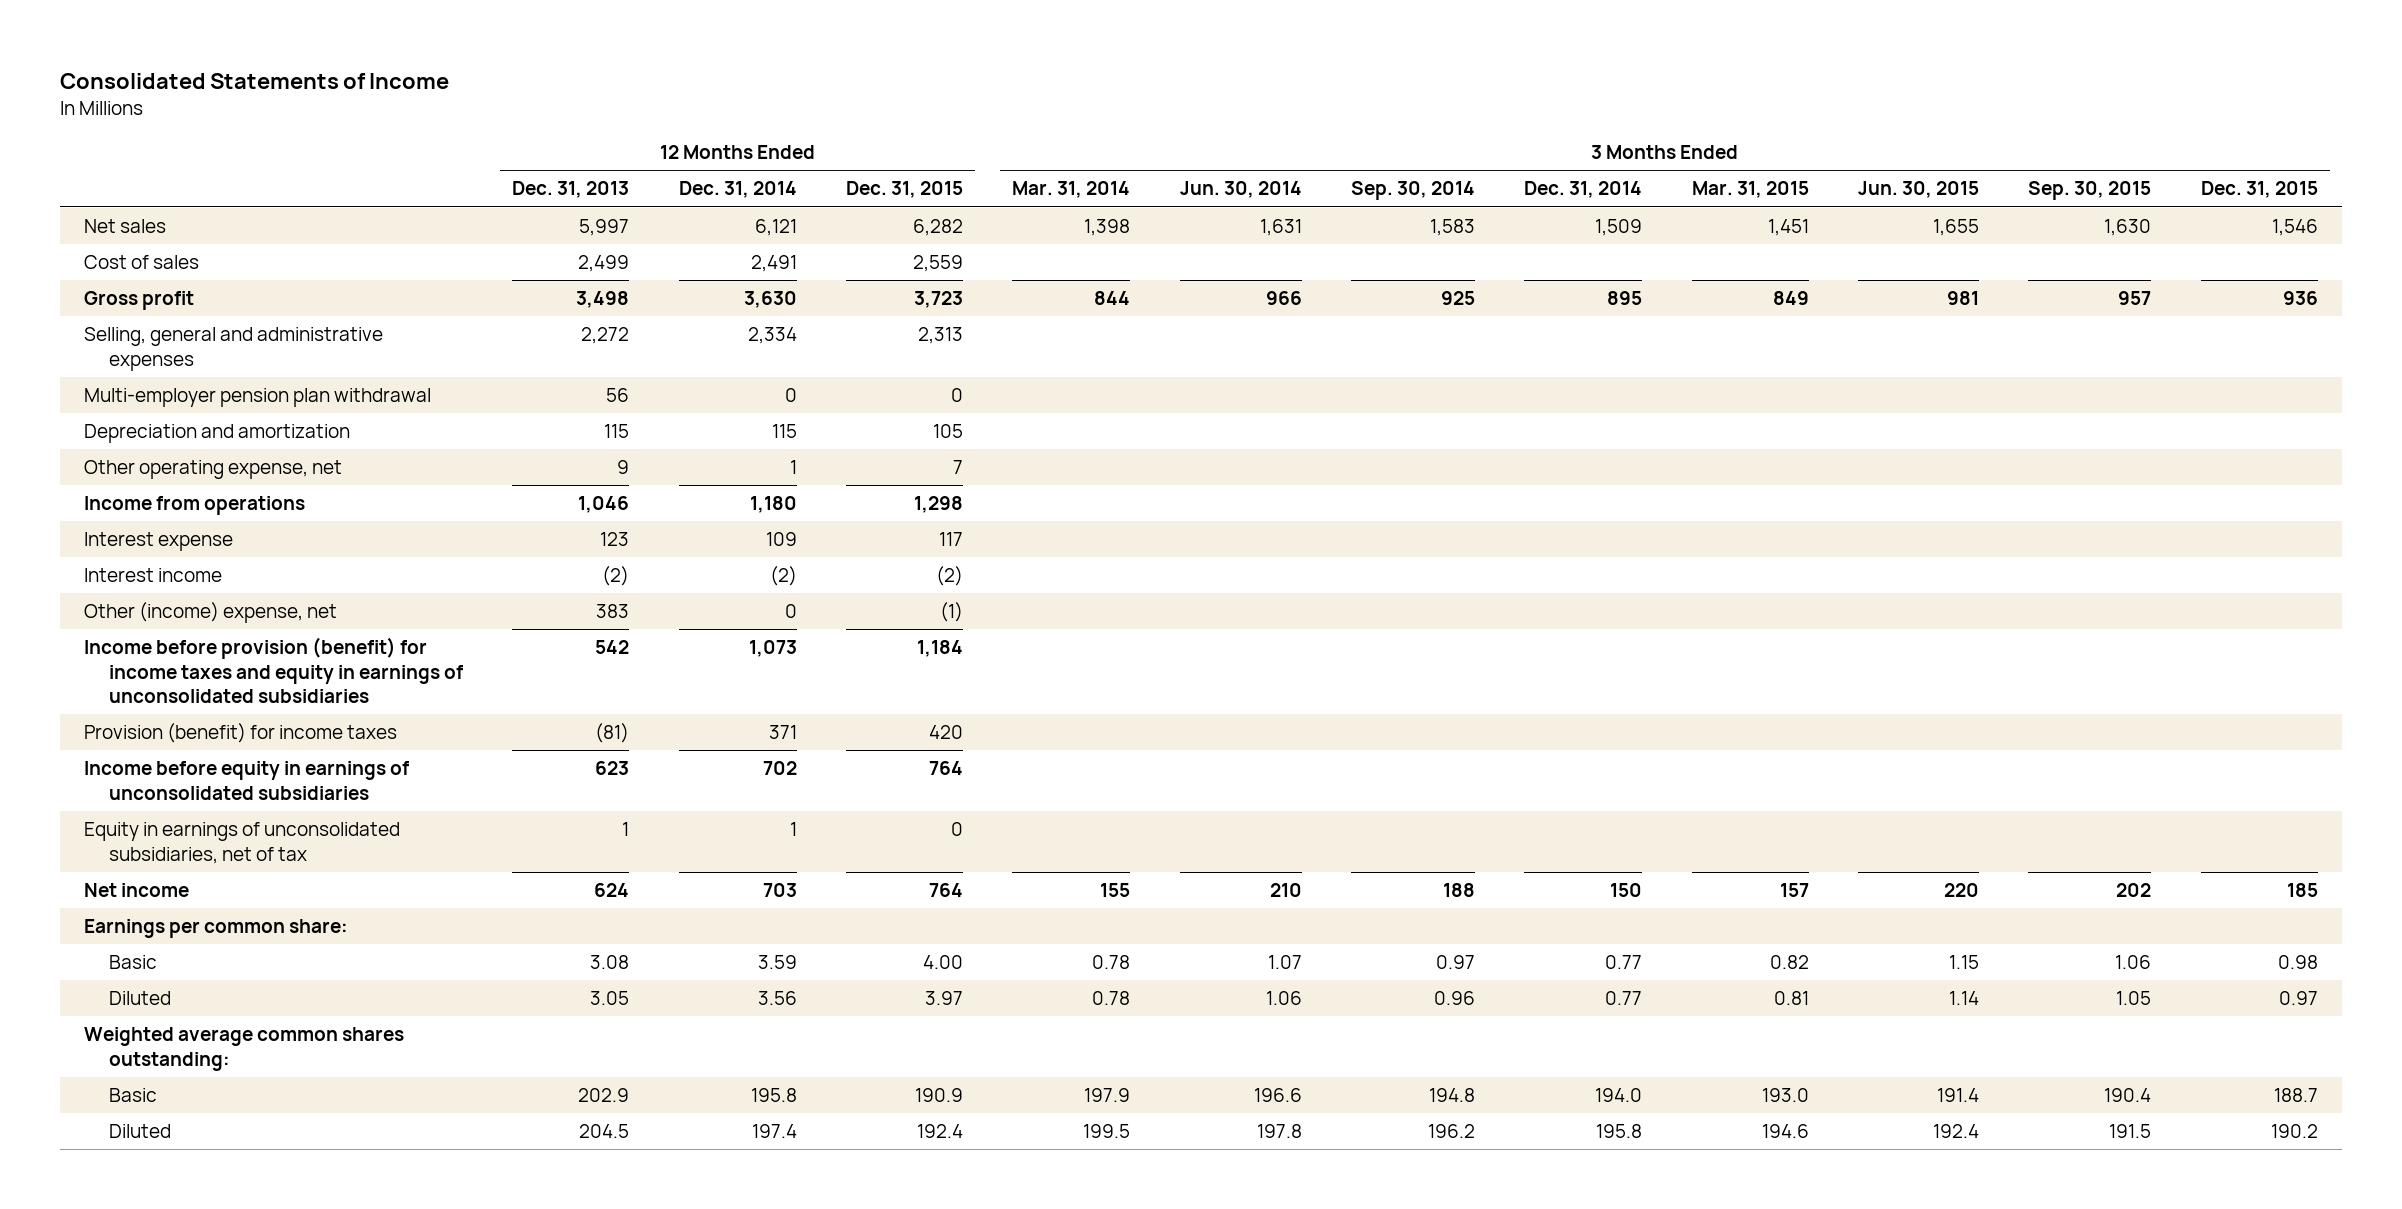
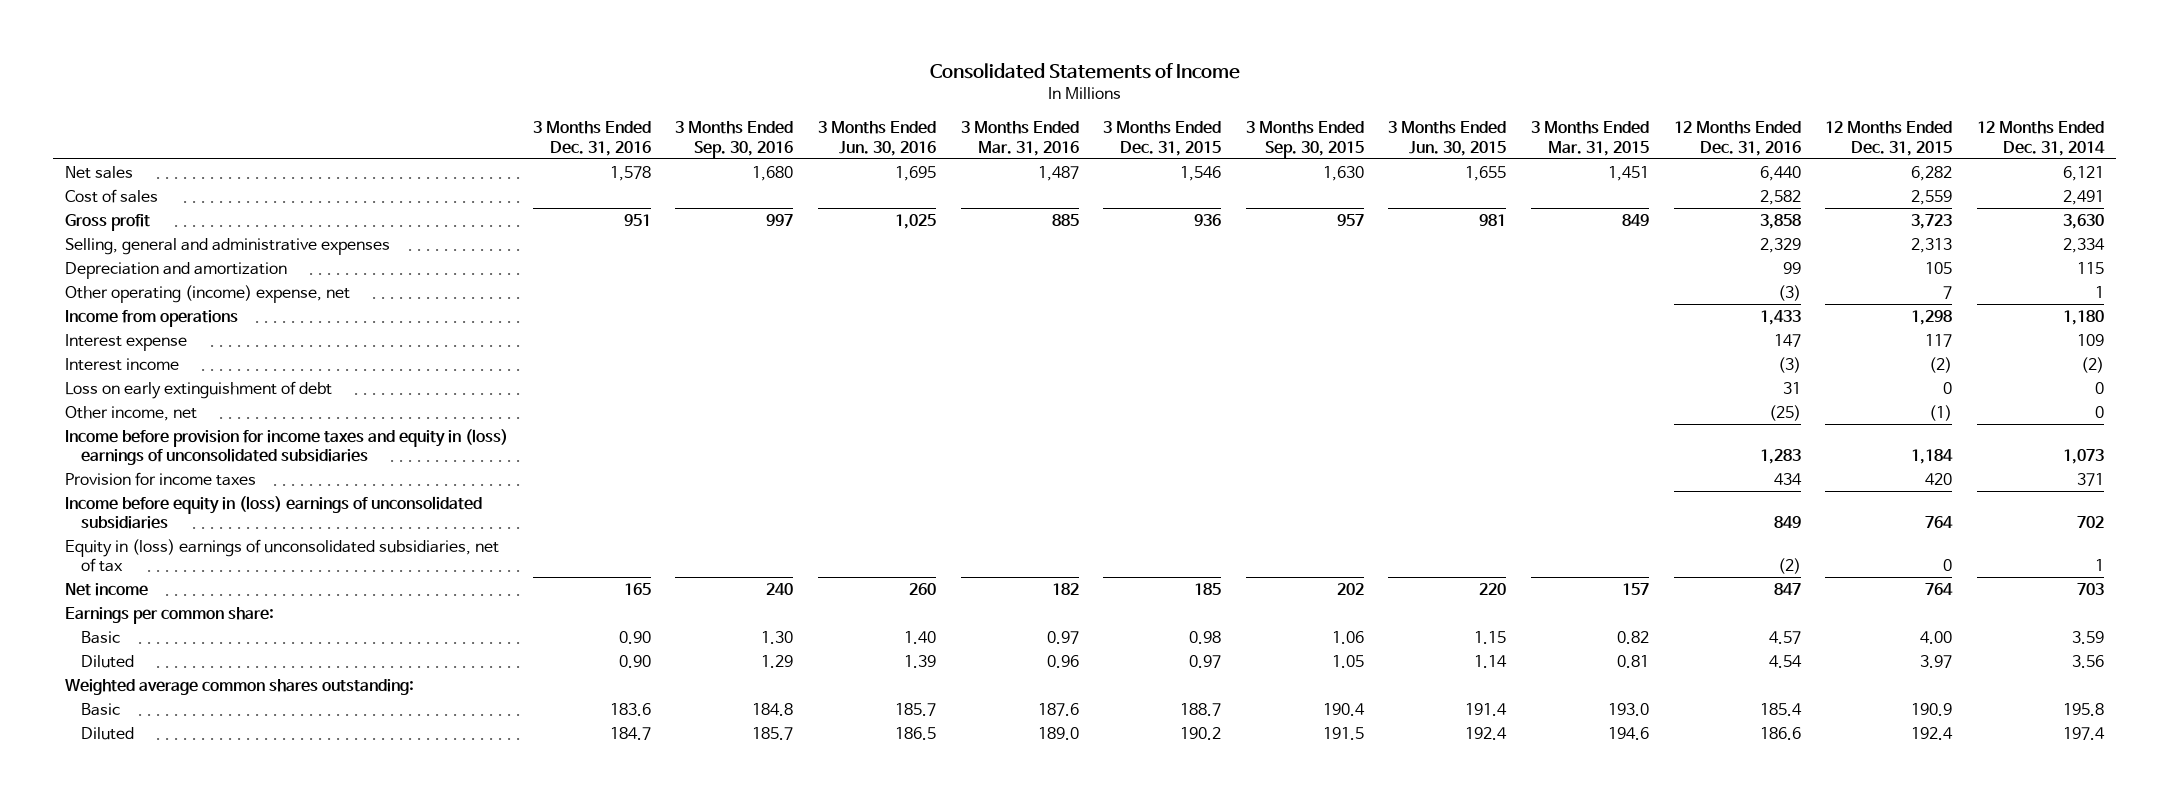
- | 12 Months Ended Dec. 31, 2013 | 12 Months Ended Dec. 31, 2014 | 12 Months Ended Dec. 31, 2015 | 3 Months Ended Mar. 31, 2014 | 3 Months Ended Jun. 30, 2014 | 3 Months Ended Sep. 30, 2014 | 3 Months Ended Dec. 31, 2014 | 3 Months Ended Mar. 31, 2015 | 3 Months Ended Jun. 30, 2015 | 3 Months Ended Sep. 30, 2015 | 3 Months Ended Dec. 31, 2015
+ | 3 Months Ended Dec. 31, 2016 | 3 Months Ended Sep. 30, 2016 | 3 Months Ended Jun. 30, 2016 | 3 Months Ended Mar. 31, 2016 | 3 Months Ended Dec. 31, 2015 | 3 Months Ended Sep. 30, 2015 | 3 Months Ended Jun. 30, 2015 | 3 Months Ended Mar. 31, 2015 | 12 Months Ended Dec. 31, 2016 | 12 Months Ended Dec. 31, 2015 | 12 Months Ended Dec. 31, 2014
- Multi-employer pension plan withdrawal | 56 | 0 | 0 | | | | | | | |
- Other operating expense, net | 9 | 1 | 7 | | | | | | | |
+ Other operating (income) expense, net | | | | | | | | | (3) | 7 | 1
- Other (income) expense, net | 383 | 0 | (1) | | | | | | | |
- Income before provision (benefit) for income taxes and equity in earnings of unconsolidated subsidiaries | 542 | 1,073 | 1,184 | | | | | | | |
- Provision (benefit) for income taxes | (81) | 371 | 420 | | | | | | | |
- Income before equity in earnings of unconsolidated subsidiaries | 623 | 702 | 764 | | | | | | | |
- Equity in earnings of unconsolidated subsidiaries, net of tax | 1 | 1 | 0 | | | | | | | |
+ Loss on early extinguishment of debt | | | | | | | | | 31 | 0 | 0
+ Other income, net | | | | | | | | | (25) | (1) | 0
+ Income before provision for income taxes and equity in (loss) earnings of unconsolidated subsidiaries | | | | | | | | | 1,283 | 1,184 | 1,073
+ Provision for income taxes | | | | | | | | | 434 | 420 | 371
+ Income before equity in (loss) earnings of unconsolidated subsidiaries | | | | | | | | | 849 | 764 | 702
+ Equity in (loss) earnings of unconsolidated subsidiaries, net of tax | | | | | | | | | (2) | 0 | 1

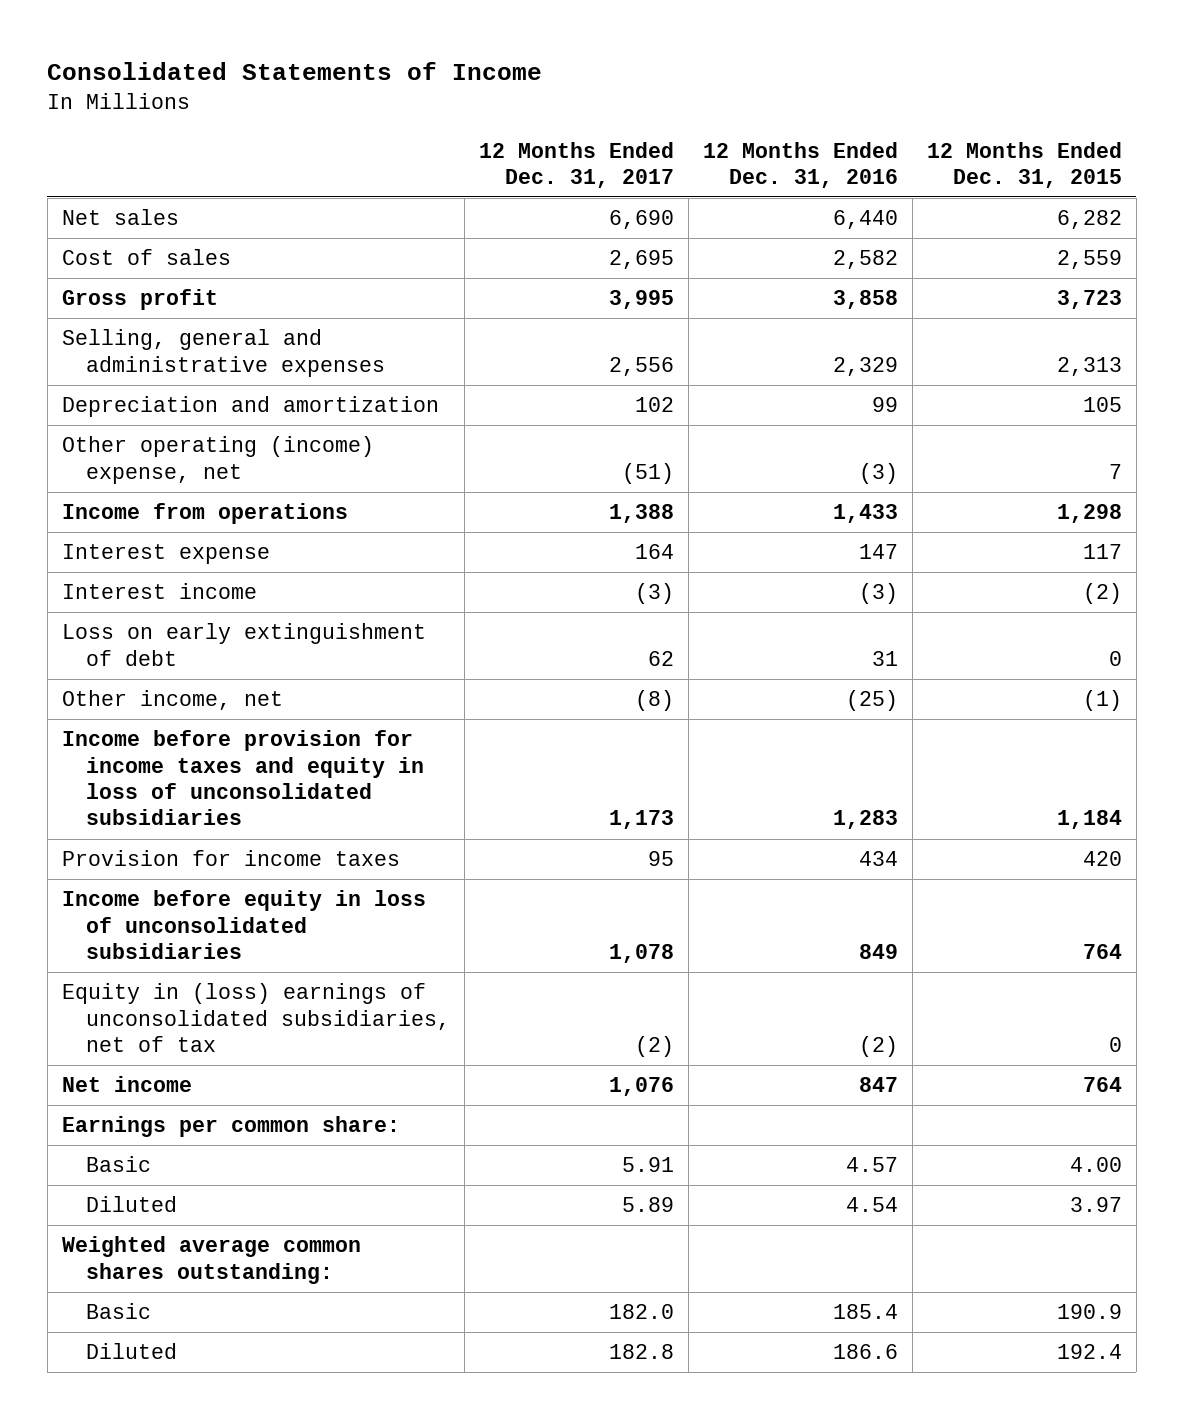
- | 3 Months Ended Dec. 31, 2016 | 3 Months Ended Sep. 30, 2016 | 3 Months Ended Jun. 30, 2016 | 3 Months Ended Mar. 31, 2016 | 3 Months Ended Dec. 31, 2015 | 3 Months Ended Sep. 30, 2015 | 3 Months Ended Jun. 30, 2015 | 3 Months Ended Mar. 31, 2015 | 12 Months Ended Dec. 31, 2016 | 12 Months Ended Dec. 31, 2015 | 12 Months Ended Dec. 31, 2014
+ | 12 Months Ended Dec. 31, 2017 | 12 Months Ended Dec. 31, 2016 | 12 Months Ended Dec. 31, 2015
- Income before provision for income taxes and equity in (loss) earnings of unconsolidated subsidiaries | | | | | | | | | 1,283 | 1,184 | 1,073
+ Income before provision for income taxes and equity in loss of unconsolidated subsidiaries | 1,173 | 1,283 | 1,184
- Income before equity in (loss) earnings of unconsolidated subsidiaries | | | | | | | | | 849 | 764 | 702
+ Income before equity in loss of unconsolidated subsidiaries | 1,078 | 849 | 764

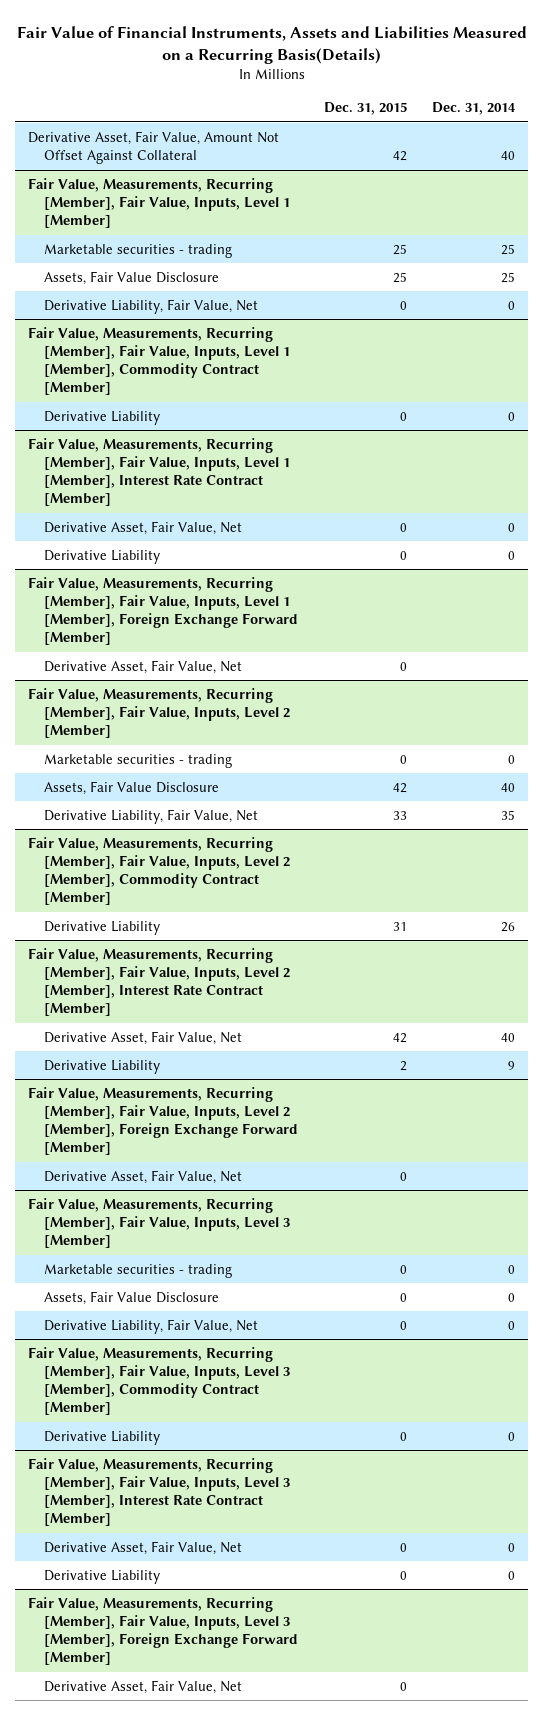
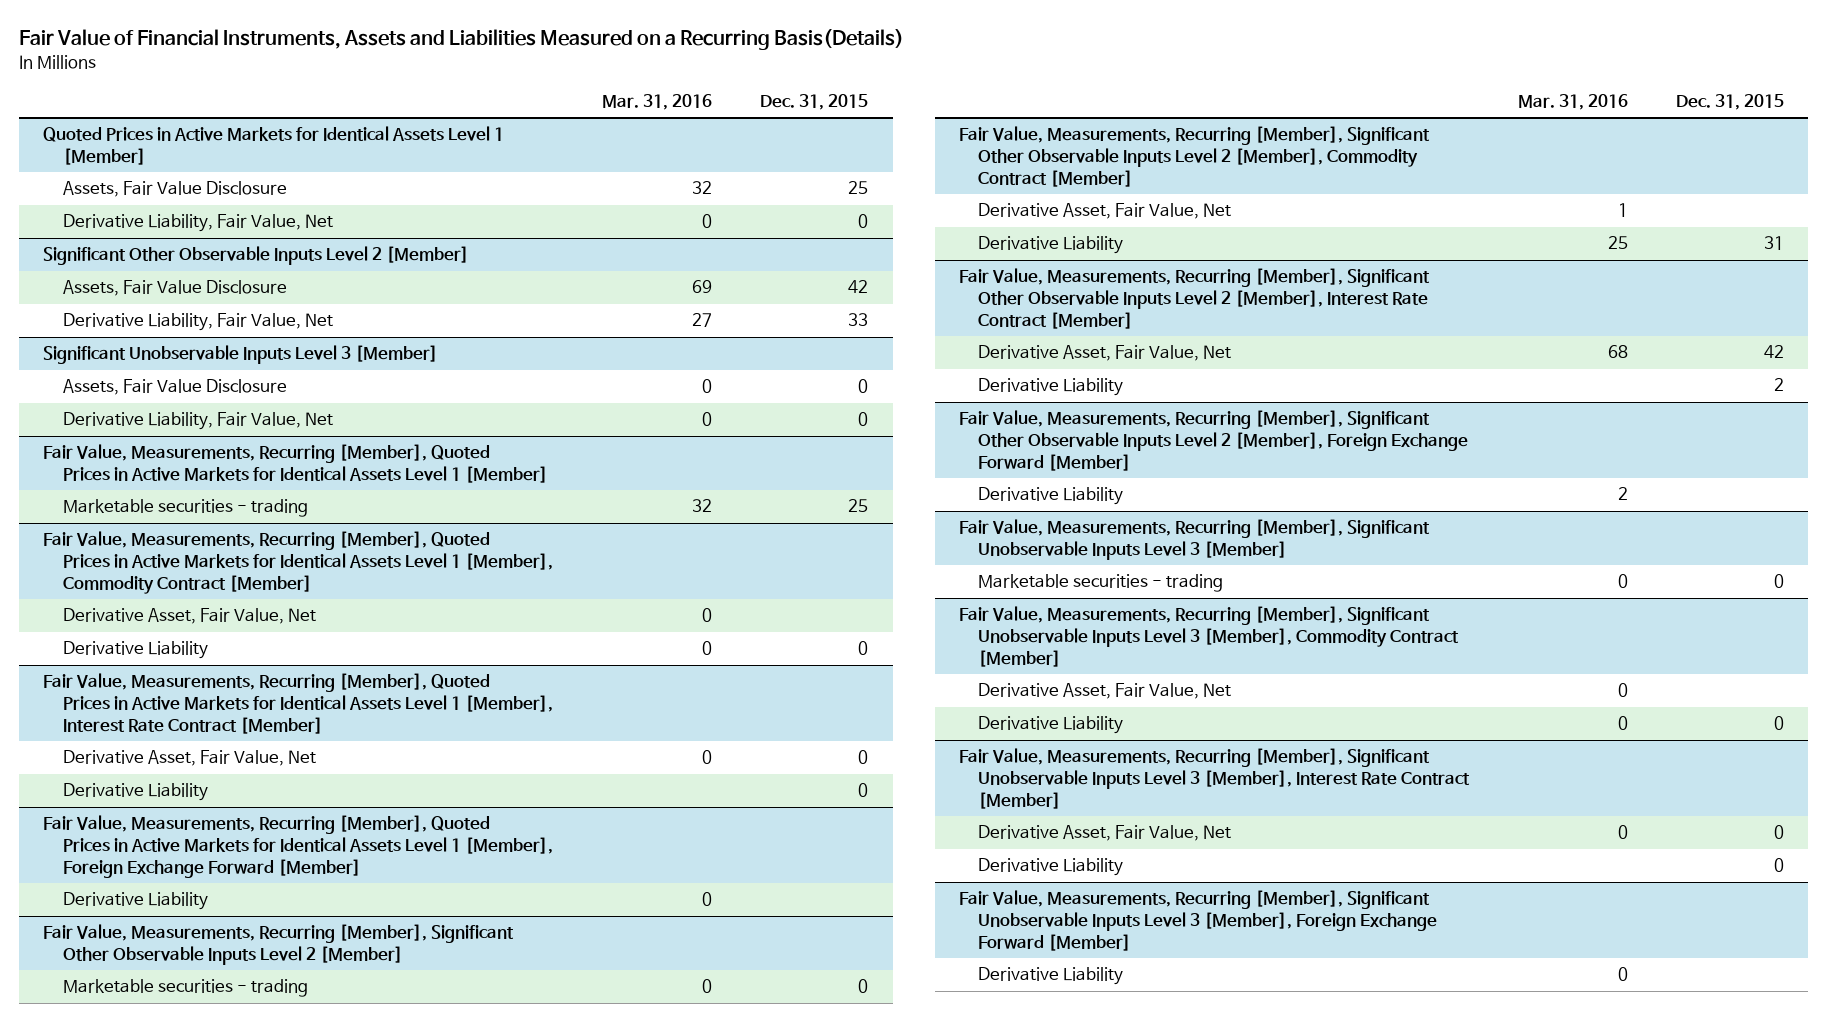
- | Dec. 31, 2015 | Dec. 31, 2014
+ | Mar. 31, 2016 | Dec. 31, 2015
- Derivative Asset, Fair Value, Amount Not Offset Against Collateral | 42 | 40
- Fair Value, Measurements, Recurring [Member], Fair Value, Inputs, Level 1 [Member]
- Marketable securities - trading | 25 | 25
+ Quoted Prices in Active Markets for Identical Assets Level 1 [Member]
- Fair Value, Measurements, Recurring [Member], Fair Value, Inputs, Level 1 [Member], Commodity Contract [Member]
+ Significant Other Observable Inputs Level 2 [Member]
+ Assets, Fair Value Disclosure | 69 | 42
+ Derivative Liability, Fair Value, Net | 27 | 33
+ Significant Unobservable Inputs Level 3 [Member]
+ Assets, Fair Value Disclosure | 0 | 0
+ Derivative Liability, Fair Value, Net | 0 | 0
+ Fair Value, Measurements, Recurring [Member], Quoted Prices in Active Markets for Identical Assets Level 1 [Member]
+ Marketable securities - trading | 32 | 25
+ Fair Value, Measurements, Recurring [Member], Quoted Prices in Active Markets for Identical Assets Level 1 [Member], Commodity Contract [Member]
+ Derivative Asset, Fair Value, Net | 0 |
- Fair Value, Measurements, Recurring [Member], Fair Value, Inputs, Level 1 [Member], Interest Rate Contract [Member]
+ Fair Value, Measurements, Recurring [Member], Quoted Prices in Active Markets for Identical Assets Level 1 [Member], Interest Rate Contract [Member]
- Fair Value, Measurements, Recurring [Member], Fair Value, Inputs, Level 1 [Member], Foreign Exchange Forward [Member]
- Derivative Asset, Fair Value, Net | 0 |
- Fair Value, Measurements, Recurring [Member], Fair Value, Inputs, Level 2 [Member]
+ Fair Value, Measurements, Recurring [Member], Quoted Prices in Active Markets for Identical Assets Level 1 [Member], Foreign Exchange Forward [Member]
+ Derivative Liability | 0 |
+ Fair Value, Measurements, Recurring [Member], Significant Other Observable Inputs Level 2 [Member]
- Assets, Fair Value Disclosure | 42 | 40
- Derivative Liability, Fair Value, Net | 33 | 35
- Fair Value, Measurements, Recurring [Member], Fair Value, Inputs, Level 2 [Member], Commodity Contract [Member]
+ Fair Value, Measurements, Recurring [Member], Significant Other Observable Inputs Level 2 [Member], Commodity Contract [Member]
+ Derivative Asset, Fair Value, Net | 1 |
- Fair Value, Measurements, Recurring [Member], Fair Value, Inputs, Level 2 [Member], Interest Rate Contract [Member]
+ Fair Value, Measurements, Recurring [Member], Significant Other Observable Inputs Level 2 [Member], Interest Rate Contract [Member]
- Fair Value, Measurements, Recurring [Member], Fair Value, Inputs, Level 2 [Member], Foreign Exchange Forward [Member]
- Derivative Asset, Fair Value, Net | 0 |
- Fair Value, Measurements, Recurring [Member], Fair Value, Inputs, Level 3 [Member]
+ Fair Value, Measurements, Recurring [Member], Significant Other Observable Inputs Level 2 [Member], Foreign Exchange Forward [Member]
+ Derivative Liability | 2 |
+ Fair Value, Measurements, Recurring [Member], Significant Unobservable Inputs Level 3 [Member]
- Assets, Fair Value Disclosure | 0 | 0
- Derivative Liability, Fair Value, Net | 0 | 0
- Fair Value, Measurements, Recurring [Member], Fair Value, Inputs, Level 3 [Member], Commodity Contract [Member]
+ Fair Value, Measurements, Recurring [Member], Significant Unobservable Inputs Level 3 [Member], Commodity Contract [Member]
+ Derivative Asset, Fair Value, Net | 0 |
- Fair Value, Measurements, Recurring [Member], Fair Value, Inputs, Level 3 [Member], Interest Rate Contract [Member]
+ Fair Value, Measurements, Recurring [Member], Significant Unobservable Inputs Level 3 [Member], Interest Rate Contract [Member]
- Fair Value, Measurements, Recurring [Member], Fair Value, Inputs, Level 3 [Member], Foreign Exchange Forward [Member]
- Derivative Asset, Fair Value, Net | 0 |
+ Fair Value, Measurements, Recurring [Member], Significant Unobservable Inputs Level 3 [Member], Foreign Exchange Forward [Member]
+ Derivative Liability | 0 |

